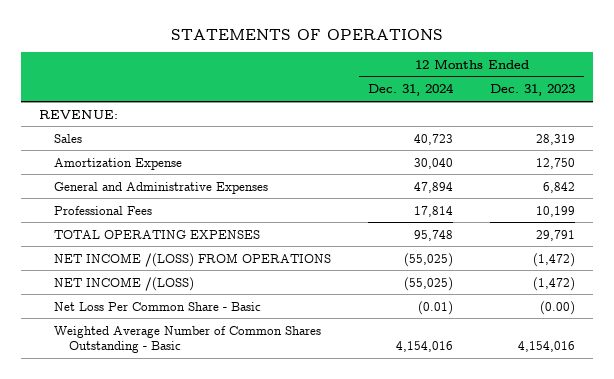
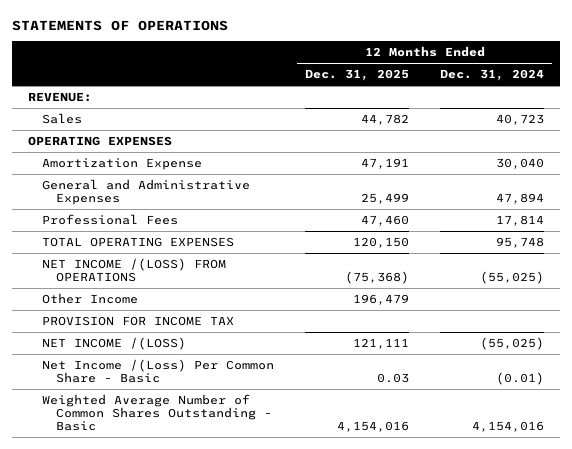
- | 12 Months Ended Dec. 31, 2024 | 12 Months Ended Dec. 31, 2023
+ | 12 Months Ended Dec. 31, 2025 | 12 Months Ended Dec. 31, 2024
+ OPERATING EXPENSES
+ Other Income | 196,479 |
+ PROVISION FOR INCOME TAX
- Net Loss Per Common Share - Basic | (0.01) | (0.00)
+ Net Income /(Loss) Per Common Share - Basic | 0.03 | (0.01)

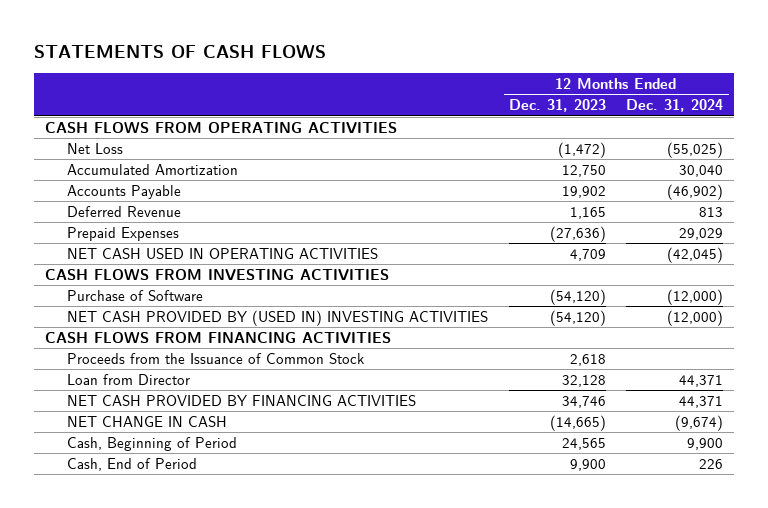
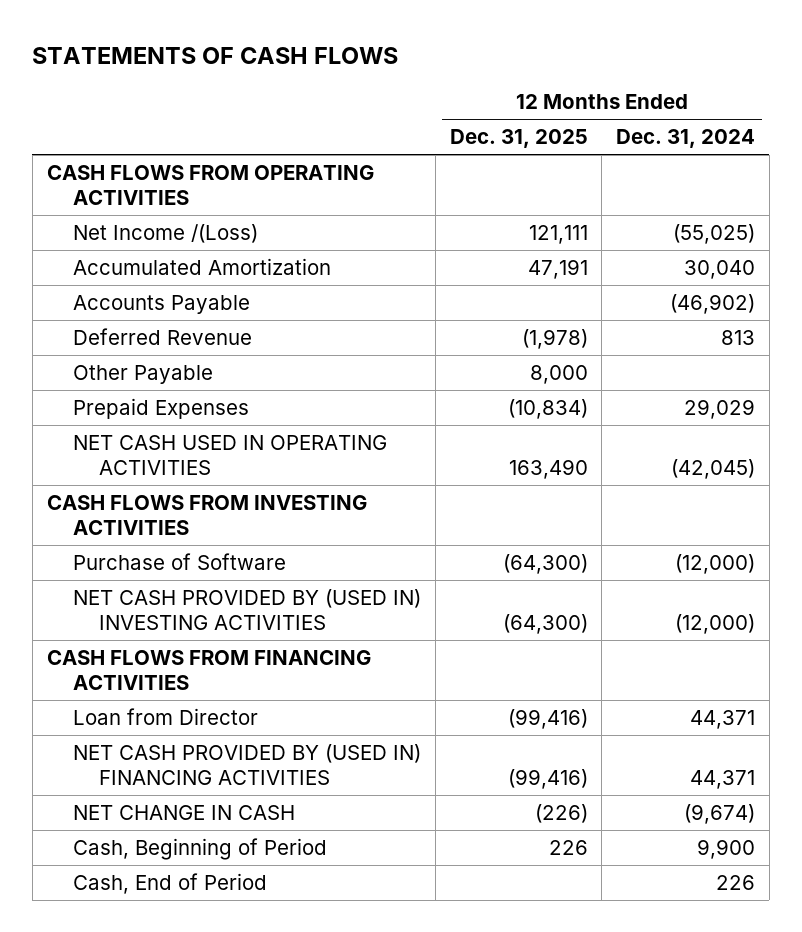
- | 12 Months Ended Dec. 31, 2023 | 12 Months Ended Dec. 31, 2024
+ | 12 Months Ended Dec. 31, 2025 | 12 Months Ended Dec. 31, 2024
- Net Loss | (1,472) | (55,025)
+ Net Income /(Loss) | 121,111 | (55,025)
+ Other Payable | 8,000 |
- Proceeds from the Issuance of Common Stock | 2,618 |
- NET CASH PROVIDED BY FINANCING ACTIVITIES | 34,746 | 44,371
+ NET CASH PROVIDED BY (USED IN) FINANCING ACTIVITIES | (99,416) | 44,371

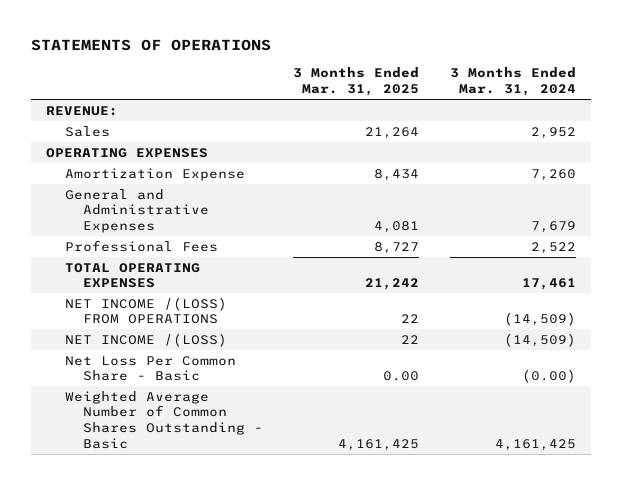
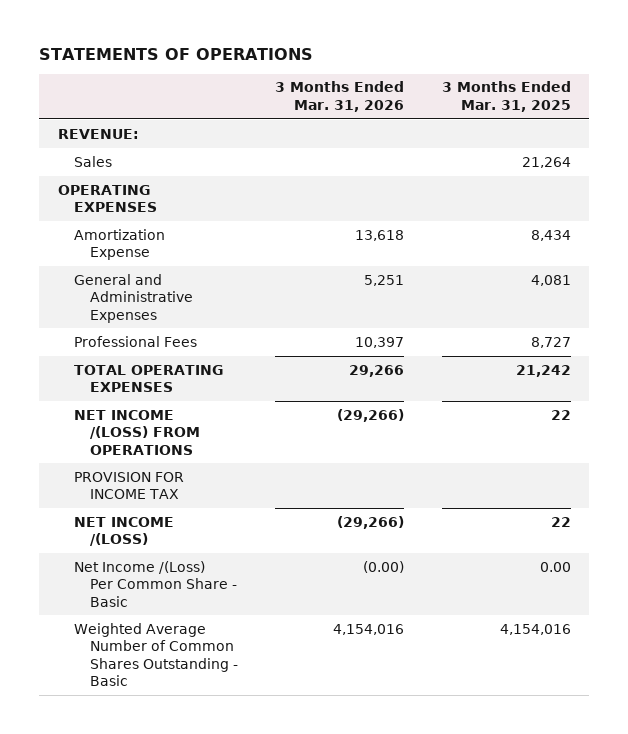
- | 3 Months Ended Mar. 31, 2025 | 3 Months Ended Mar. 31, 2024
+ | 3 Months Ended Mar. 31, 2026 | 3 Months Ended Mar. 31, 2025
+ PROVISION FOR INCOME TAX
- Net Loss Per Common Share - Basic | 0.00 | (0.00)
- Weighted Average Number of Common Shares Outstanding - Basic | 4,161,425 | 4,161,425
+ Net Income /(Loss) Per Common Share - Basic | (0.00) | 0.00
+ Weighted Average Number of Common Shares Outstanding - Basic | 4,154,016 | 4,154,016

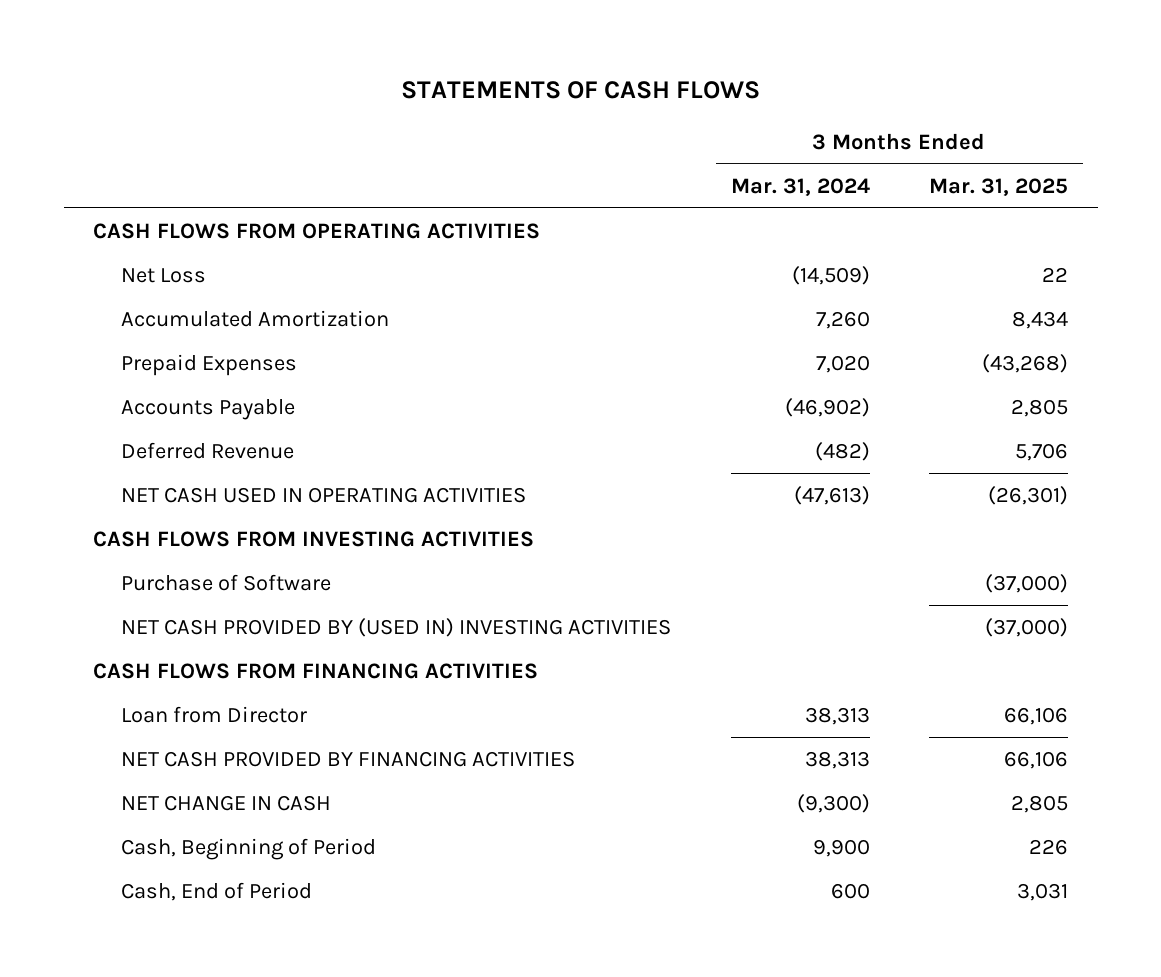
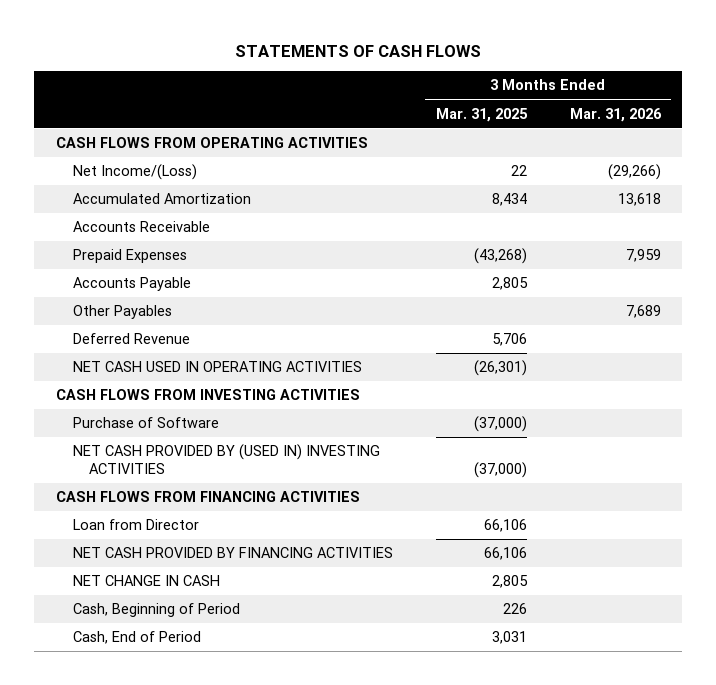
- | 3 Months Ended Mar. 31, 2024 | 3 Months Ended Mar. 31, 2025
+ | 3 Months Ended Mar. 31, 2025 | 3 Months Ended Mar. 31, 2026
- Net Loss | (14,509) | 22
+ Net Income/(Loss) | 22 | (29,266)
+ Accounts Receivable
+ Other Payables | | 7,689

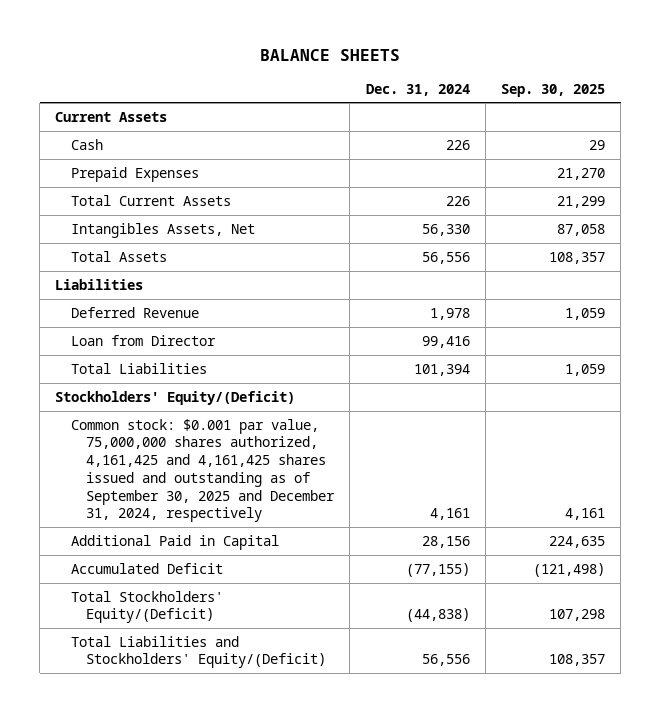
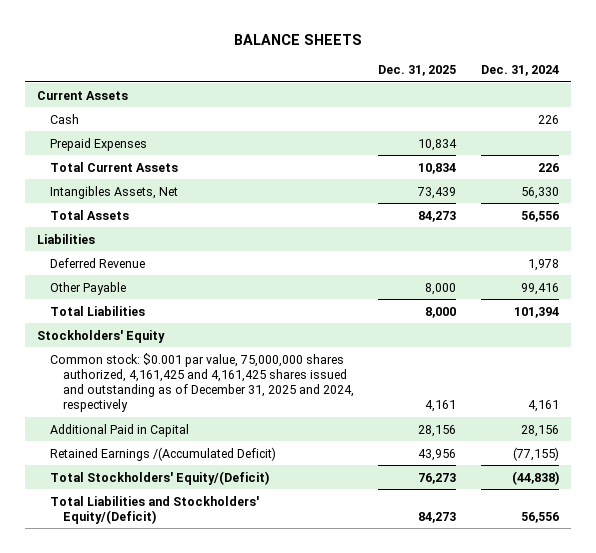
- | Dec. 31, 2024 | Sep. 30, 2025
+ | Dec. 31, 2025 | Dec. 31, 2024
- Loan from Director | 99,416 |
+ Other Payable | 8,000 | 99,416
- Stockholders' Equity/(Deficit)
- Common stock: $0.001 par value, 75,000,000 shares authorized, 4,161,425 and 4,161,425 shares issued and outstanding as of September 30, 2025 and December 31, 2024, respectively | 4,161 | 4,161
+ Stockholders' Equity
+ Common stock: $0.001 par value, 75,000,000 shares authorized, 4,161,425 and 4,161,425 shares issued and outstanding as of December 31, 2025 and 2024, respectively | 4,161 | 4,161
- Accumulated Deficit | (77,155) | (121,498)
+ Retained Earnings /(Accumulated Deficit) | 43,956 | (77,155)

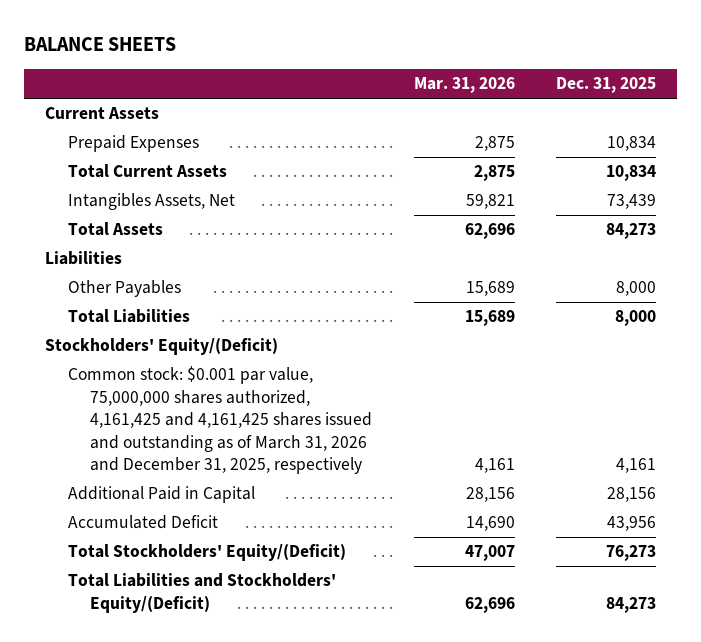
- | Dec. 31, 2025 | Dec. 31, 2024
+ | Mar. 31, 2026 | Dec. 31, 2025
- Cash | | 226
- Deferred Revenue | | 1,978
- Other Payable | 8,000 | 99,416
+ Other Payables | 15,689 | 8,000
- Stockholders' Equity
- Common stock: $0.001 par value, 75,000,000 shares authorized, 4,161,425 and 4,161,425 shares issued and outstanding as of December 31, 2025 and 2024, respectively | 4,161 | 4,161
+ Stockholders' Equity/(Deficit)
+ Common stock: $0.001 par value, 75,000,000 shares authorized, 4,161,425 and 4,161,425 shares issued and outstanding as of March 31, 2026 and December 31, 2025, respectively | 4,161 | 4,161
- Retained Earnings /(Accumulated Deficit) | 43,956 | (77,155)
+ Accumulated Deficit | 14,690 | 43,956

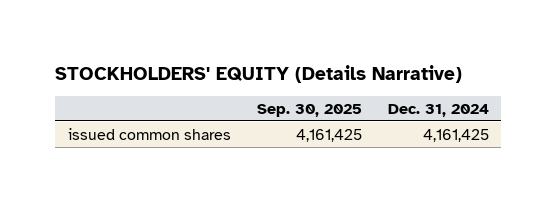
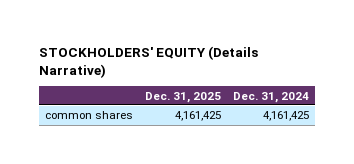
- | Sep. 30, 2025 | Dec. 31, 2024
+ | Dec. 31, 2025 | Dec. 31, 2024
- issued common shares | 4,161,425 | 4,161,425
+ common shares | 4,161,425 | 4,161,425

